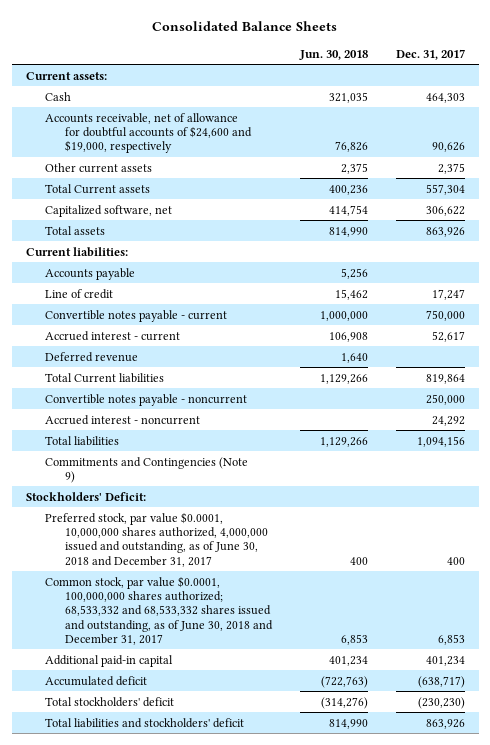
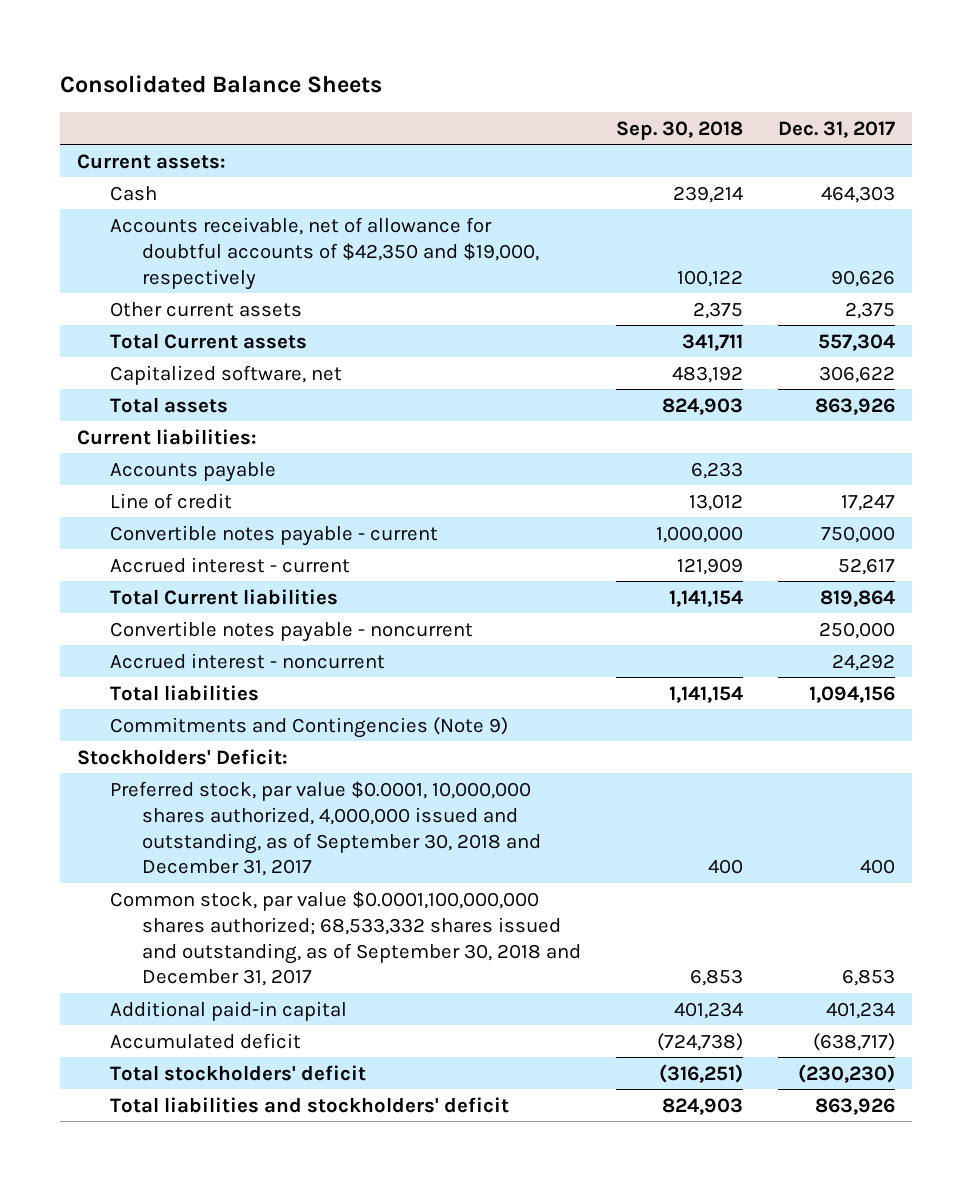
- | Jun. 30, 2018 | Dec. 31, 2017
+ | Sep. 30, 2018 | Dec. 31, 2017
- Accounts receivable, net of allowance for doubtful accounts of $24,600 and $19,000, respectively | 76,826 | 90,626
+ Accounts receivable, net of allowance for doubtful accounts of $42,350 and $19,000, respectively | 100,122 | 90,626
- Deferred revenue | 1,640 |
- Preferred stock, par value $0.0001, 10,000,000 shares authorized, 4,000,000 issued and outstanding, as of June 30, 2018 and December 31, 2017 | 400 | 400
- Common stock, par value $0.0001, 100,000,000 shares authorized; 68,533,332 and 68,533,332 shares issued and outstanding, as of June 30, 2018 and December 31, 2017 | 6,853 | 6,853
+ Preferred stock, par value $0.0001, 10,000,000 shares authorized, 4,000,000 issued and outstanding, as of September 30, 2018 and December 31, 2017 | 400 | 400
+ Common stock, par value $0.0001,100,000,000 shares authorized; 68,533,332 shares issued and outstanding, as of September 30, 2018 and December 31, 2017 | 6,853 | 6,853

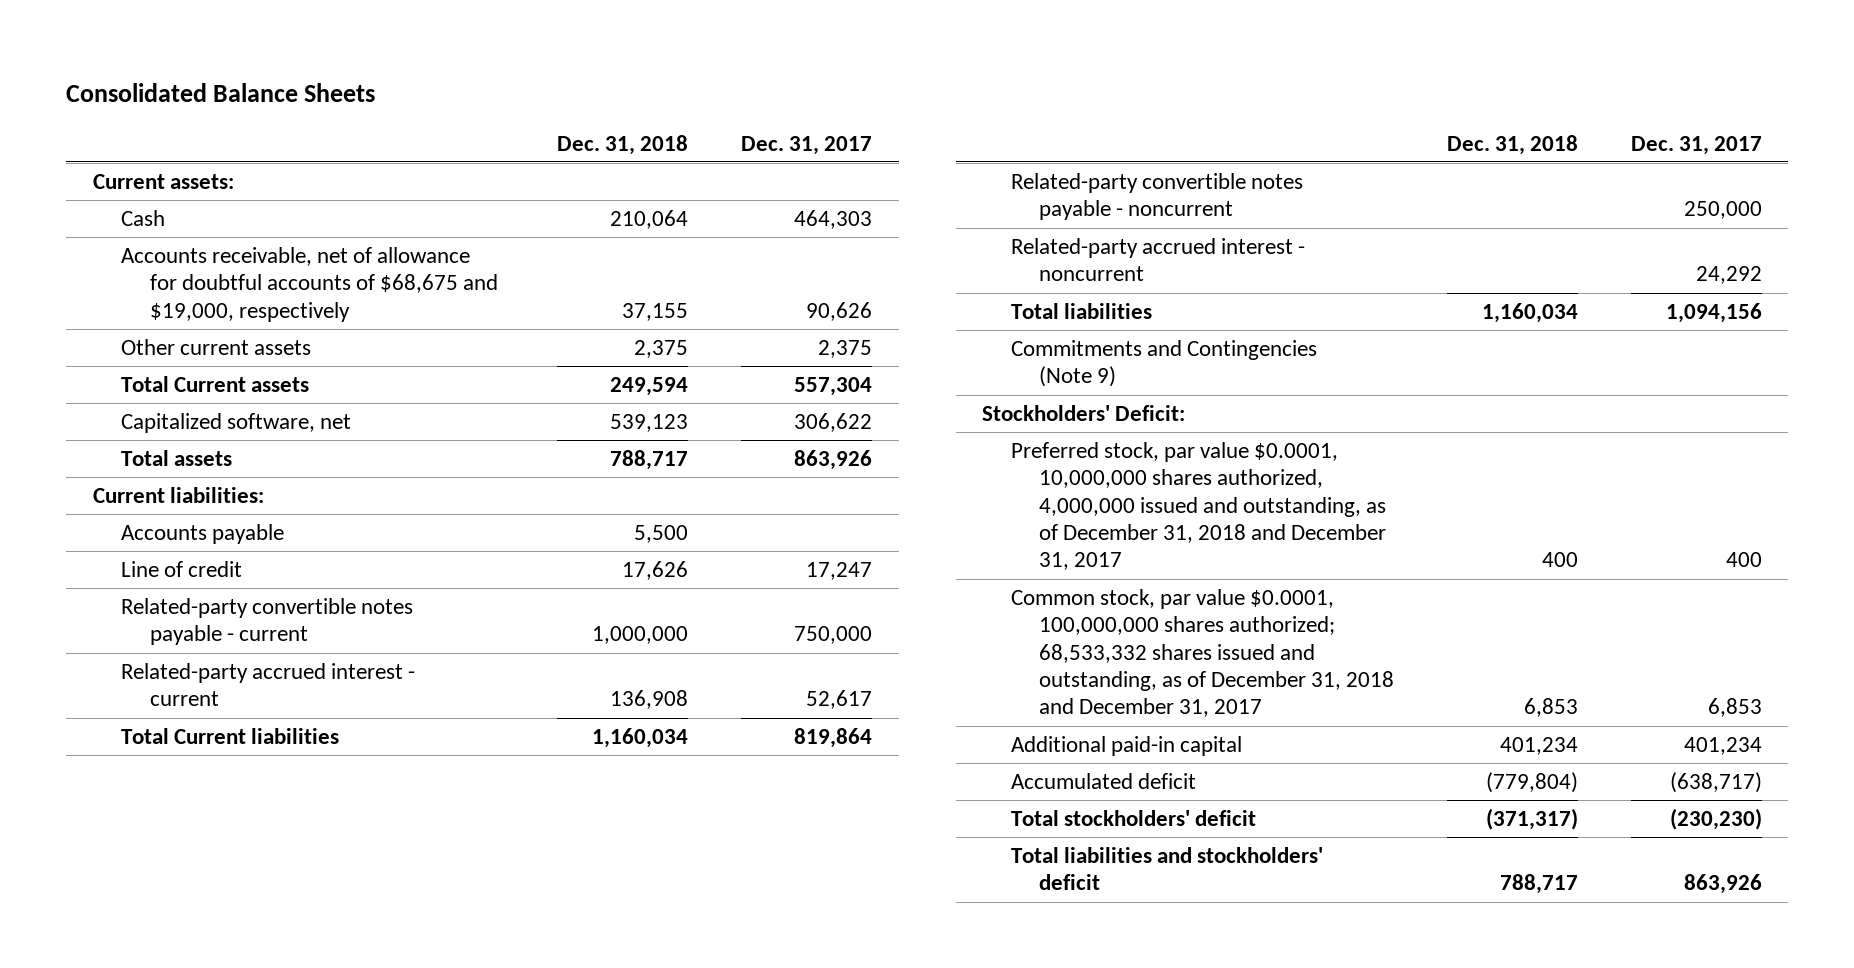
- | Sep. 30, 2018 | Dec. 31, 2017
+ | Dec. 31, 2018 | Dec. 31, 2017
- Accounts receivable, net of allowance for doubtful accounts of $42,350 and $19,000, respectively | 100,122 | 90,626
+ Accounts receivable, net of allowance for doubtful accounts of $68,675 and $19,000, respectively | 37,155 | 90,626
- Convertible notes payable - current | 1,000,000 | 750,000
- Accrued interest - current | 121,909 | 52,617
+ Related-party convertible notes payable - current | 1,000,000 | 750,000
+ Related-party accrued interest - current | 136,908 | 52,617
- Convertible notes payable - noncurrent | | 250,000
- Accrued interest - noncurrent | | 24,292
+ Related-party convertible notes payable - noncurrent | | 250,000
+ Related-party accrued interest - noncurrent | | 24,292
- Preferred stock, par value $0.0001, 10,000,000 shares authorized, 4,000,000 issued and outstanding, as of September 30, 2018 and December 31, 2017 | 400 | 400
- Common stock, par value $0.0001,100,000,000 shares authorized; 68,533,332 shares issued and outstanding, as of September 30, 2018 and December 31, 2017 | 6,853 | 6,853
+ Preferred stock, par value $0.0001, 10,000,000 shares authorized, 4,000,000 issued and outstanding, as of December 31, 2018 and December 31, 2017 | 400 | 400
+ Common stock, par value $0.0001, 100,000,000 shares authorized; 68,533,332 shares issued and outstanding, as of December 31, 2018 and December 31, 2017 | 6,853 | 6,853

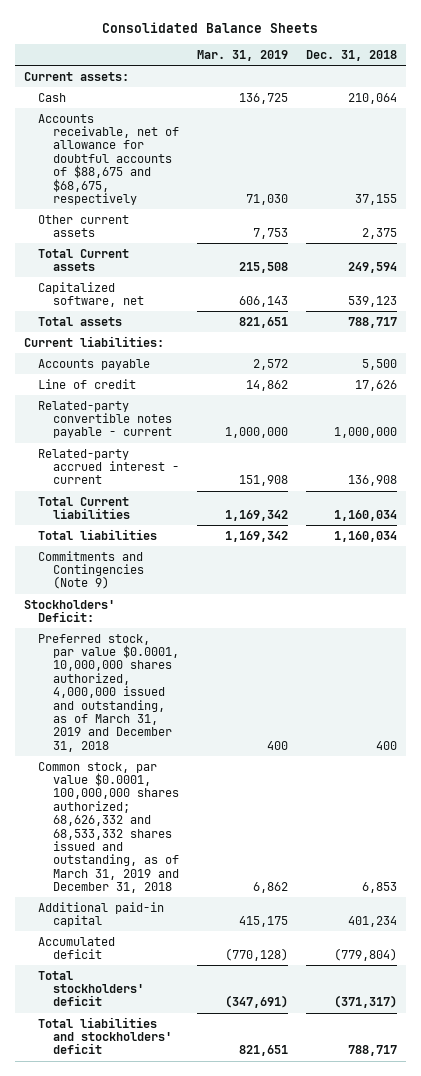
- | Dec. 31, 2018 | Dec. 31, 2017
+ | Mar. 31, 2019 | Dec. 31, 2018
- Accounts receivable, net of allowance for doubtful accounts of $68,675 and $19,000, respectively | 37,155 | 90,626
+ Accounts receivable, net of allowance for doubtful accounts of $88,675 and $68,675, respectively | 71,030 | 37,155
- Related-party convertible notes payable - noncurrent | | 250,000
- Related-party accrued interest - noncurrent | | 24,292
- Preferred stock, par value $0.0001, 10,000,000 shares authorized, 4,000,000 issued and outstanding, as of December 31, 2018 and December 31, 2017 | 400 | 400
- Common stock, par value $0.0001, 100,000,000 shares authorized; 68,533,332 shares issued and outstanding, as of December 31, 2018 and December 31, 2017 | 6,853 | 6,853
+ Preferred stock, par value $0.0001, 10,000,000 shares authorized, 4,000,000 issued and outstanding, as of March 31, 2019 and December 31, 2018 | 400 | 400
+ Common stock, par value $0.0001, 100,000,000 shares authorized; 68,626,332 and 68,533,332 shares issued and outstanding, as of March 31, 2019 and December 31, 2018 | 6,862 | 6,853

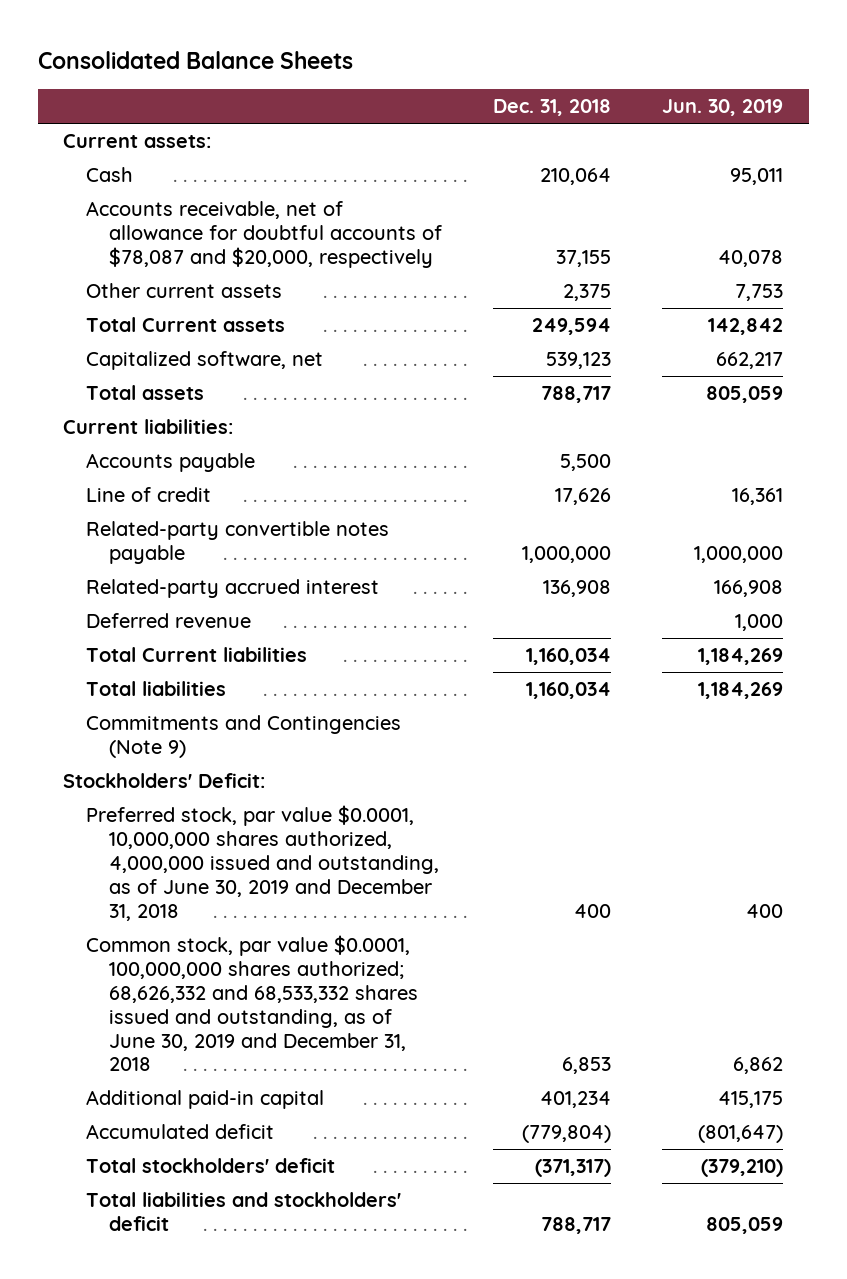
- | Mar. 31, 2019 | Dec. 31, 2018
+ | Dec. 31, 2018 | Jun. 30, 2019
- Accounts receivable, net of allowance for doubtful accounts of $88,675 and $68,675, respectively | 71,030 | 37,155
+ Accounts receivable, net of allowance for doubtful accounts of $78,087 and $20,000, respectively | 37,155 | 40,078
- Related-party convertible notes payable - current | 1,000,000 | 1,000,000
- Related-party accrued interest - current | 151,908 | 136,908
+ Related-party convertible notes payable | 1,000,000 | 1,000,000
+ Related-party accrued interest | 136,908 | 166,908
+ Deferred revenue | | 1,000
- Preferred stock, par value $0.0001, 10,000,000 shares authorized, 4,000,000 issued and outstanding, as of March 31, 2019 and December 31, 2018 | 400 | 400
- Common stock, par value $0.0001, 100,000,000 shares authorized; 68,626,332 and 68,533,332 shares issued and outstanding, as of March 31, 2019 and December 31, 2018 | 6,862 | 6,853
+ Preferred stock, par value $0.0001, 10,000,000 shares authorized, 4,000,000 issued and outstanding, as of June 30, 2019 and December 31, 2018 | 400 | 400
+ Common stock, par value $0.0001, 100,000,000 shares authorized; 68,626,332 and 68,533,332 shares issued and outstanding, as of June 30, 2019 and December 31, 2018 | 6,853 | 6,862

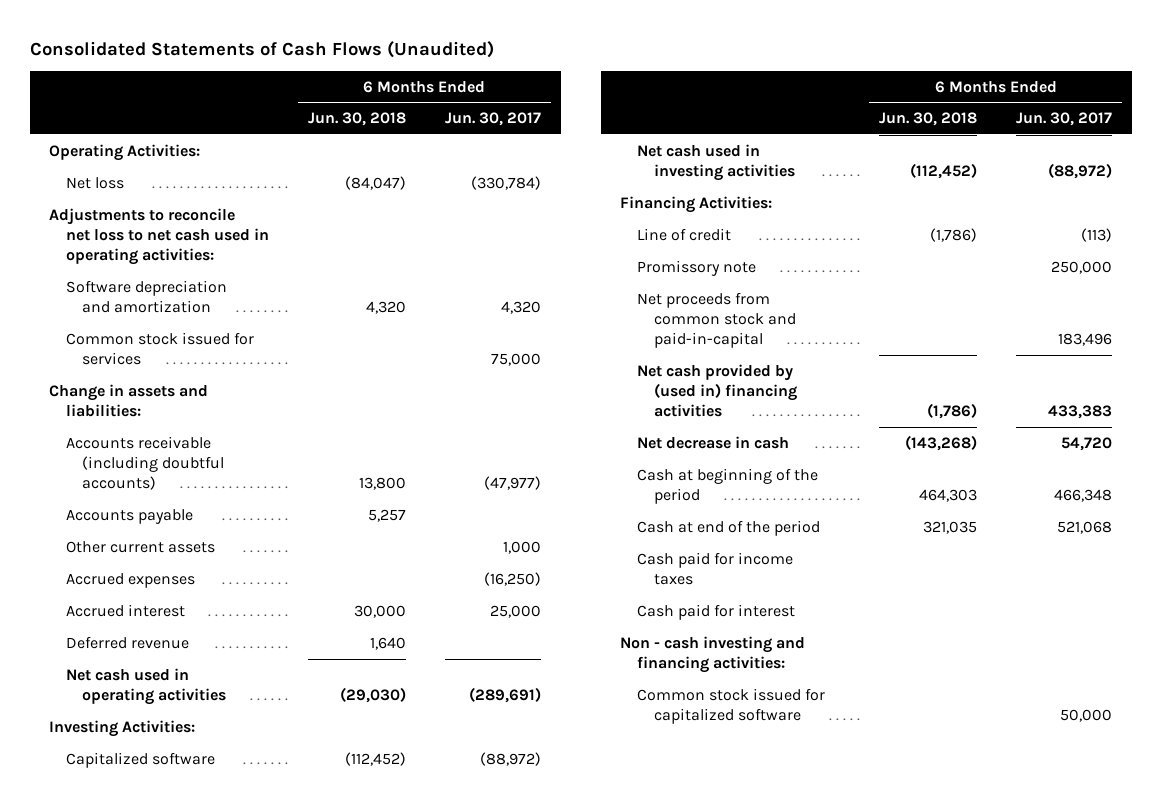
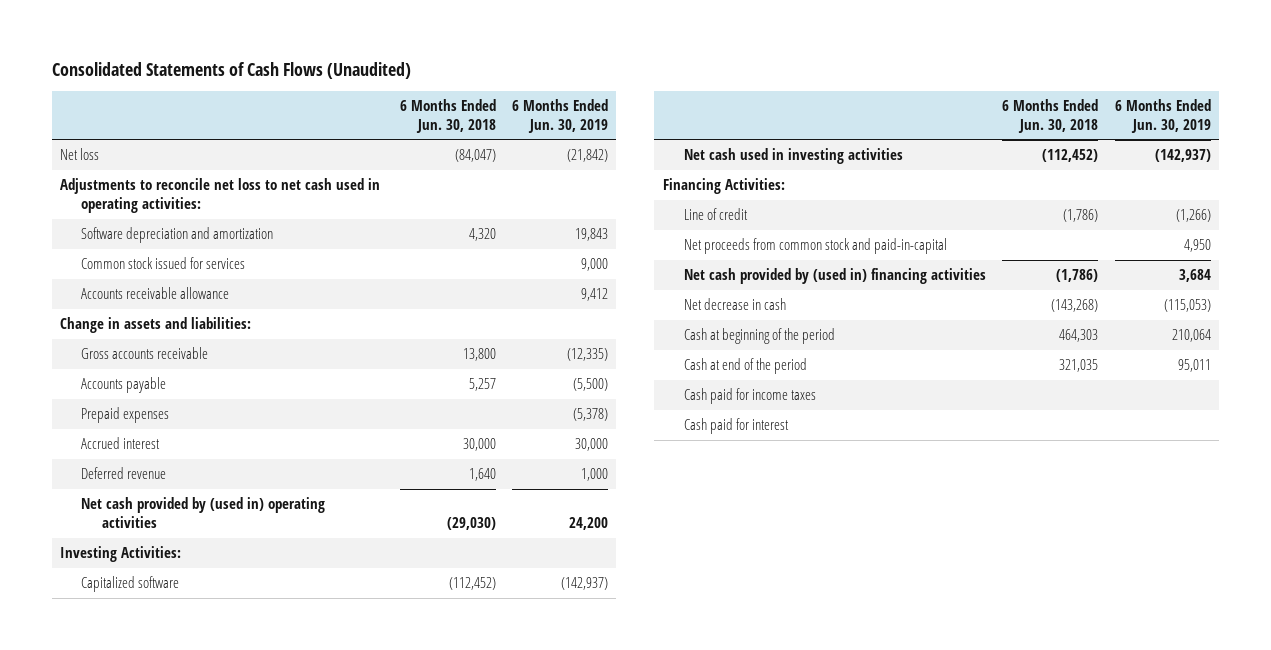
- | 6 Months Ended Jun. 30, 2018 | 6 Months Ended Jun. 30, 2017
+ | 6 Months Ended Jun. 30, 2018 | 6 Months Ended Jun. 30, 2019
- Operating Activities:
+ Accounts receivable allowance | | 9,412
- Accounts receivable (including doubtful accounts) | 13,800 | (47,977)
+ Gross accounts receivable | 13,800 | (12,335)
- Other current assets | | 1,000
- Accrued expenses | | (16,250)
+ Prepaid expenses | | (5,378)
- Net cash used in operating activities | (29,030) | (289,691)
+ Net cash provided by (used in) operating activities | (29,030) | 24,200
- Promissory note | | 250,000
- Non - cash investing and financing activities:
- Common stock issued for capitalized software | | 50,000

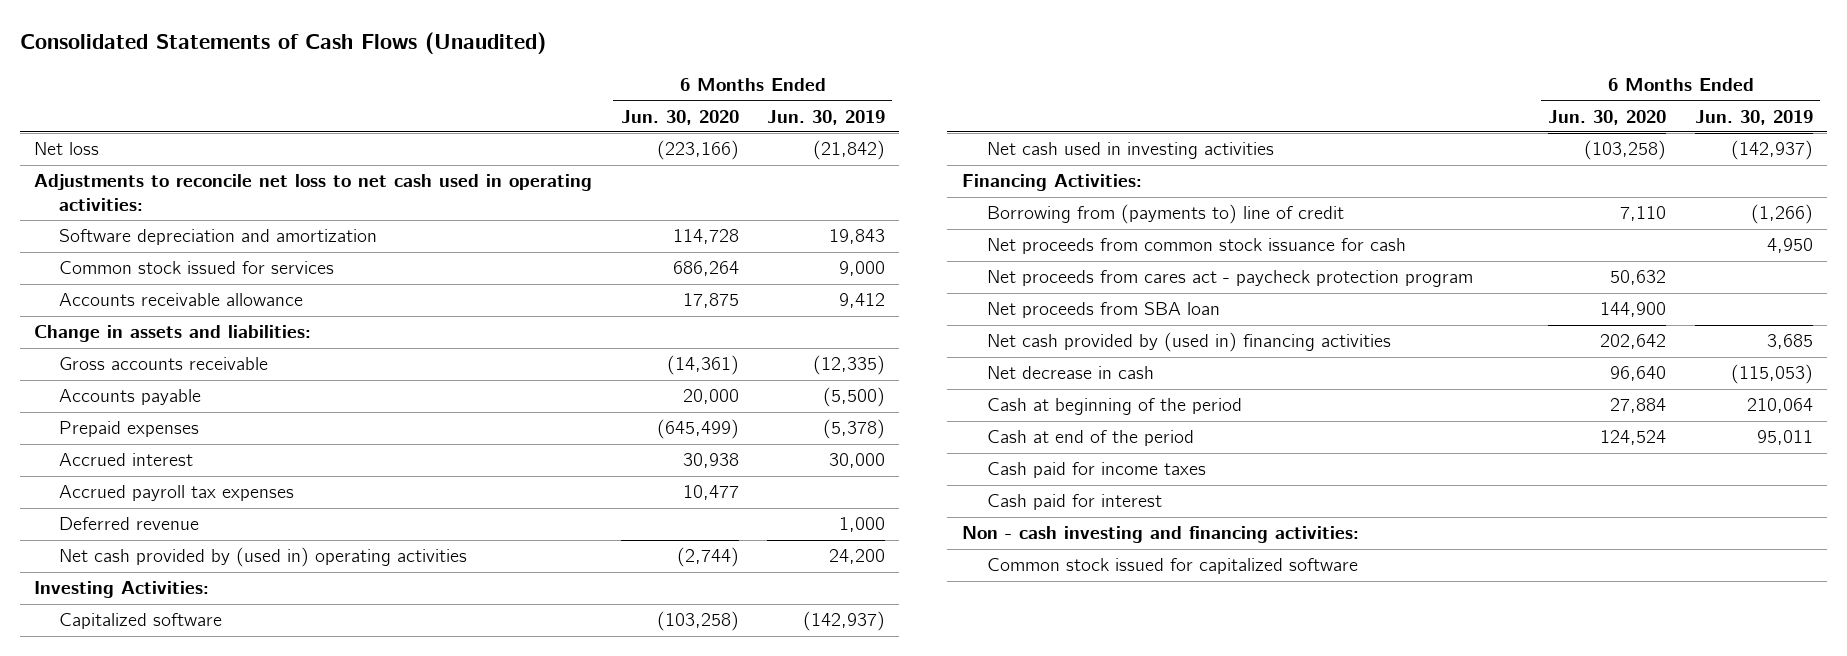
- | 6 Months Ended Jun. 30, 2018 | 6 Months Ended Jun. 30, 2019
+ | 6 Months Ended Jun. 30, 2020 | 6 Months Ended Jun. 30, 2019
+ Accrued payroll tax expenses | 10,477 |
- Line of credit | (1,786) | (1,266)
- Net proceeds from common stock and paid-in-capital | | 4,950
- Net cash provided by (used in) financing activities | (1,786) | 3,684
+ Borrowing from (payments to) line of credit | 7,110 | (1,266)
+ Net proceeds from common stock issuance for cash | | 4,950
+ Net proceeds from cares act - paycheck protection program | 50,632 |
+ Net proceeds from SBA loan | 144,900 |
+ Net cash provided by (used in) financing activities | 202,642 | 3,685
+ Non - cash investing and financing activities:
+ Common stock issued for capitalized software

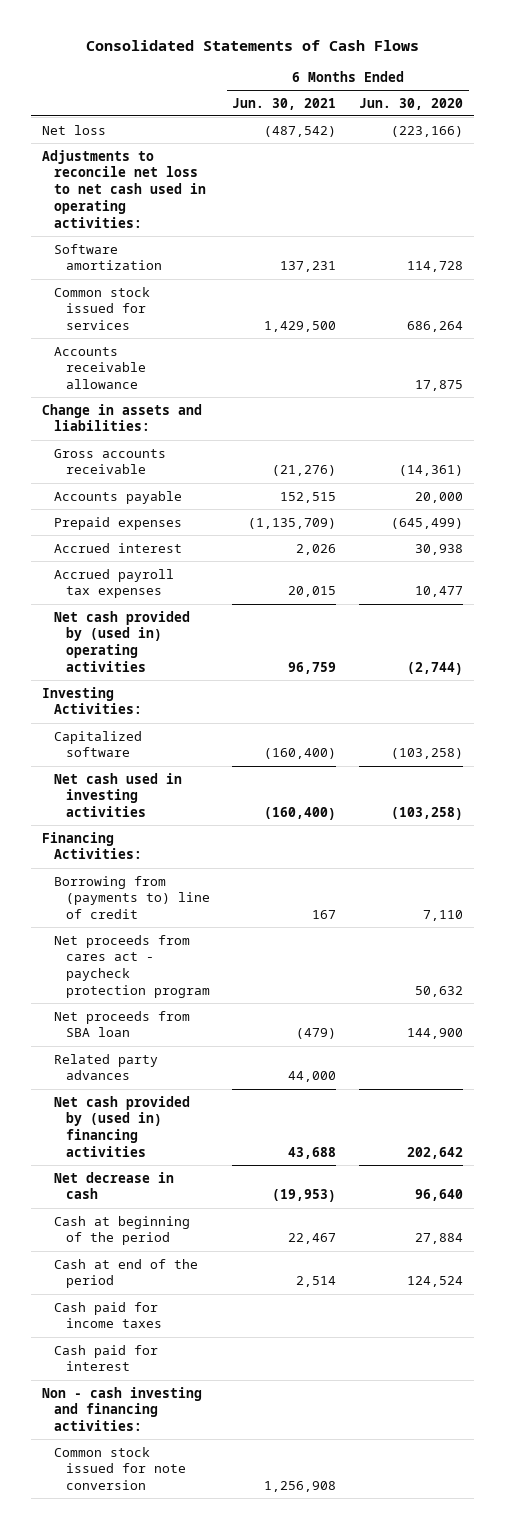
- Consolidated Statements of Cash Flows (Unaudited)
+ Consolidated Statements of Cash Flows
- | 6 Months Ended Jun. 30, 2020 | 6 Months Ended Jun. 30, 2019
+ | 6 Months Ended Jun. 30, 2021 | 6 Months Ended Jun. 30, 2020
- Software depreciation and amortization | 114,728 | 19,843
+ Software amortization | 137,231 | 114,728
- Deferred revenue | | 1,000
- Net proceeds from common stock issuance for cash | | 4,950
+ Related party advances | 44,000 |
- Common stock issued for capitalized software
+ Common stock issued for note conversion | 1,256,908 |

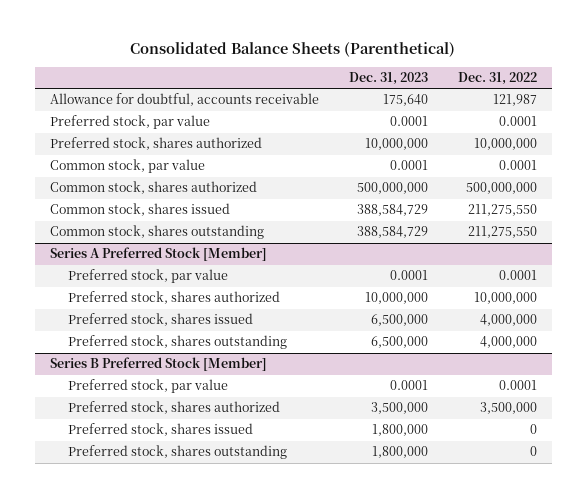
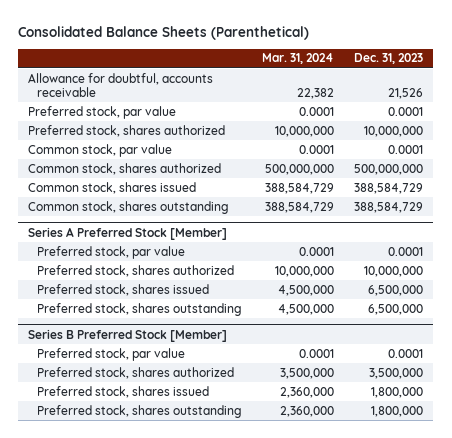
- | Dec. 31, 2023 | Dec. 31, 2022
+ | Mar. 31, 2024 | Dec. 31, 2023
- Allowance for doubtful, accounts receivable | 175,640 | 121,987
+ Allowance for doubtful, accounts receivable | 22,382 | 21,526

